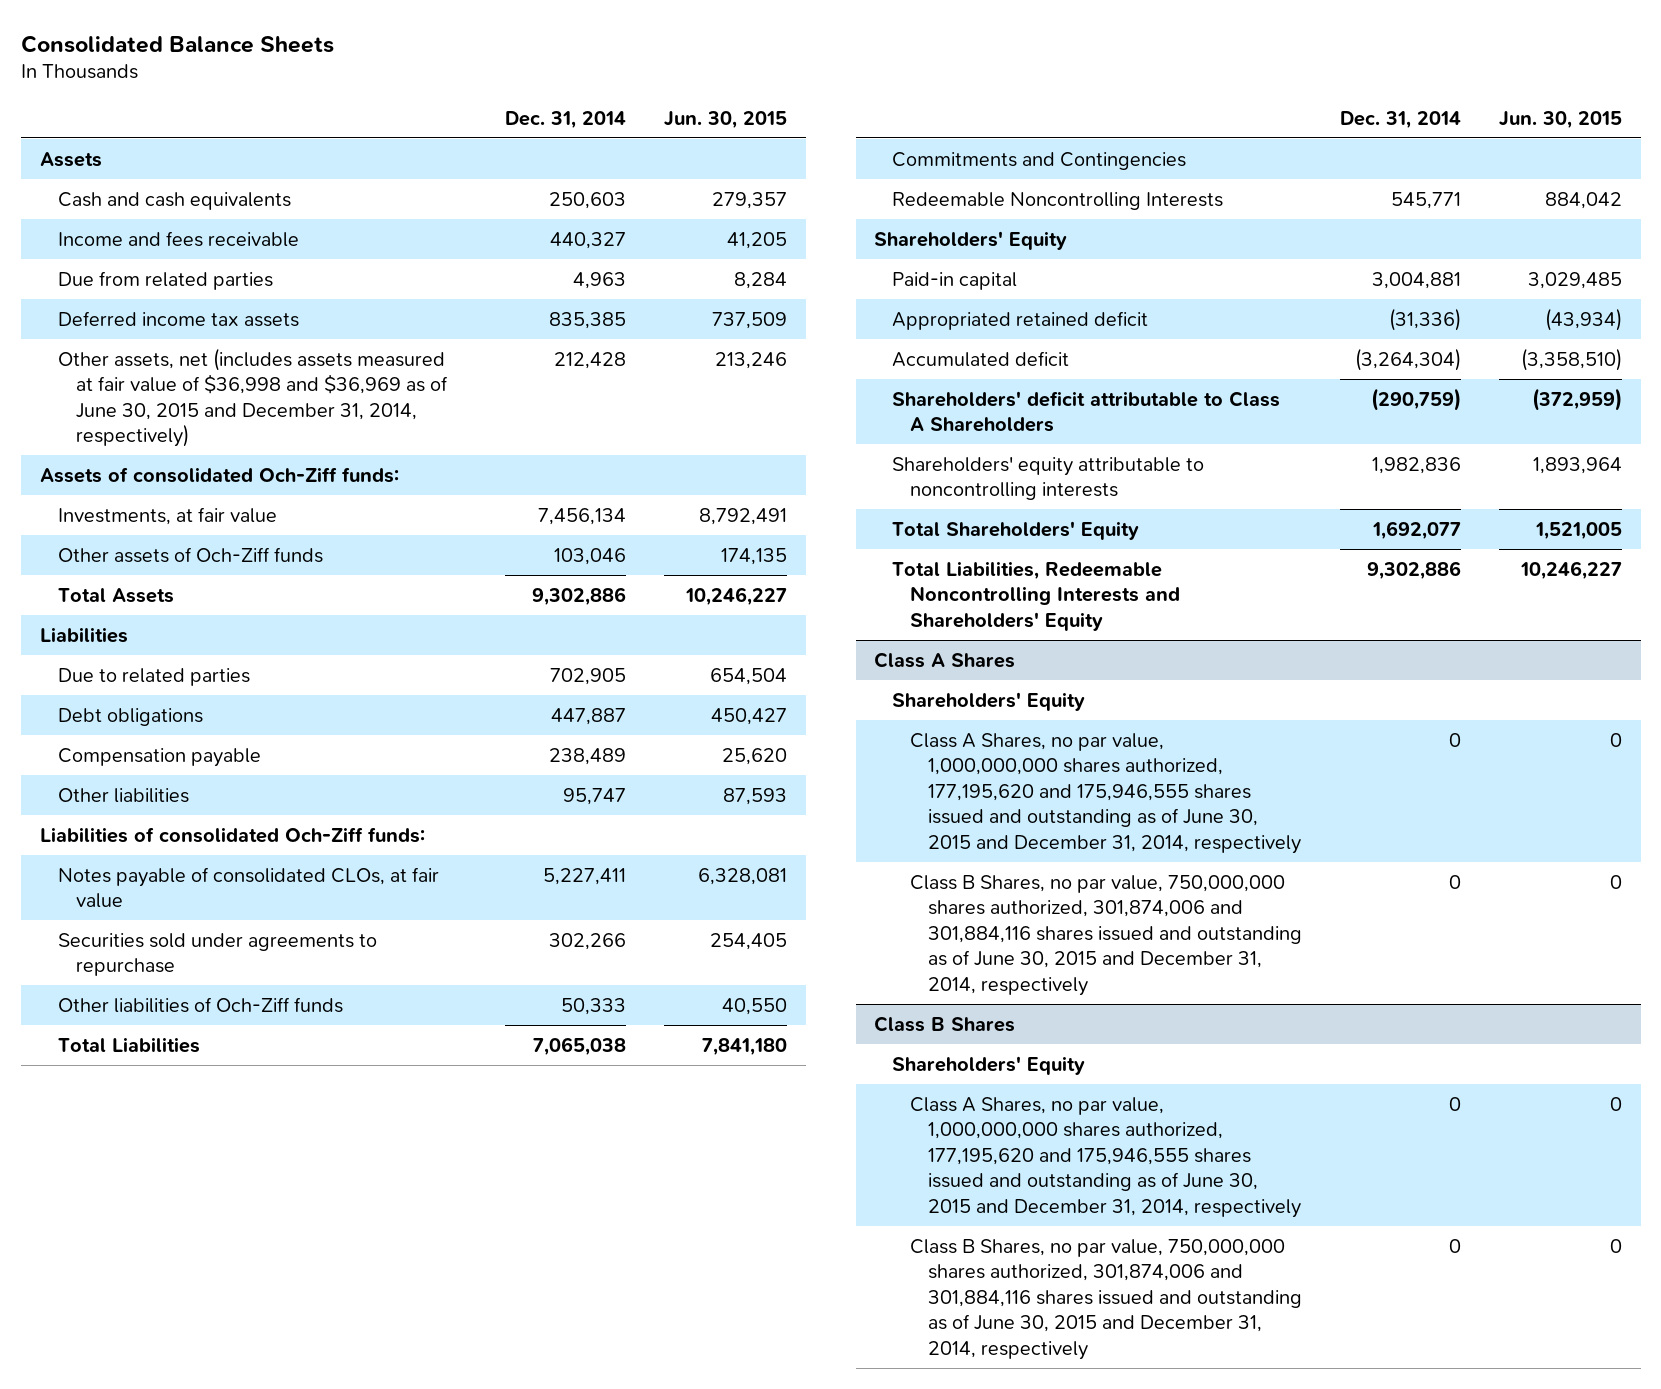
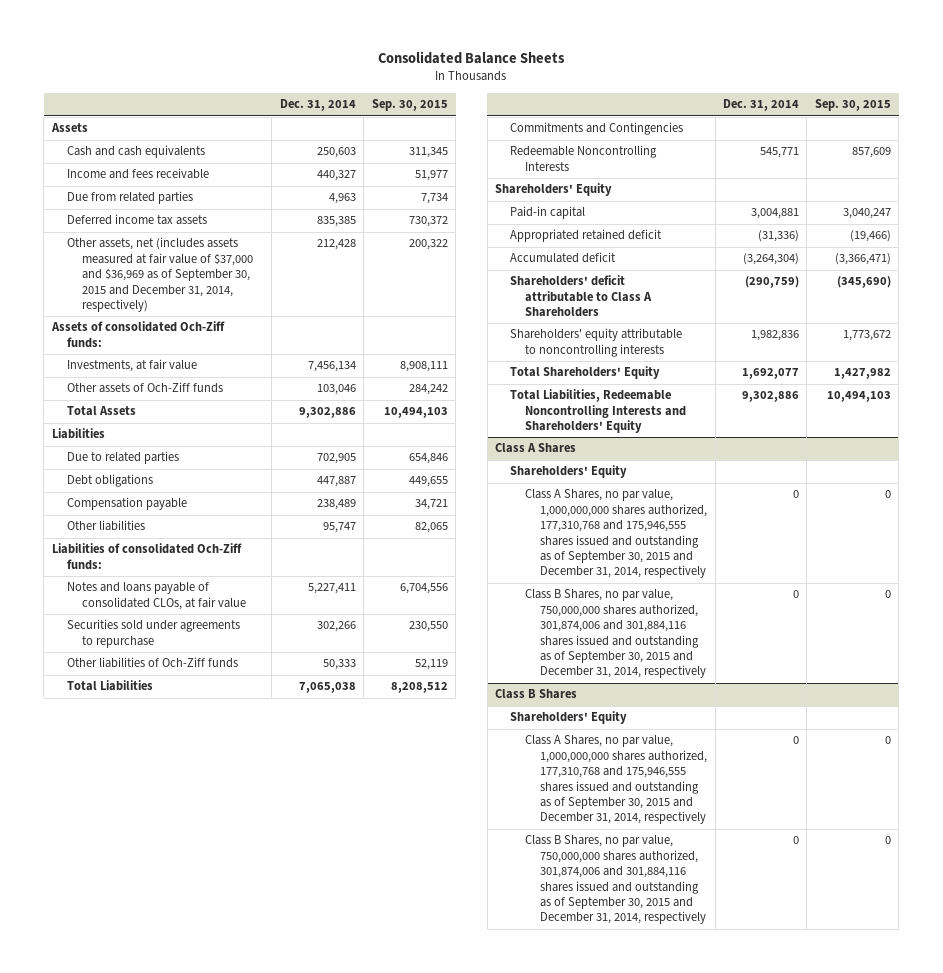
- | Dec. 31, 2014 | Jun. 30, 2015
+ | Dec. 31, 2014 | Sep. 30, 2015
- Other assets, net (includes assets measured at fair value of $36,998 and $36,969 as of June 30, 2015 and December 31, 2014, respectively) | 212,428 | 213,246
+ Other assets, net (includes assets measured at fair value of $37,000 and $36,969 as of September 30, 2015 and December 31, 2014, respectively) | 212,428 | 200,322
- Notes payable of consolidated CLOs, at fair value | 5,227,411 | 6,328,081
+ Notes and loans payable of consolidated CLOs, at fair value | 5,227,411 | 6,704,556
@ Class A Shares
- Class A Shares, no par value, 1,000,000,000 shares authorized, 177,195,620 and 175,946,555 shares issued and outstanding as of June 30, 2015 and December 31, 2014, respectively | 0 | 0
- Class B Shares, no par value, 750,000,000 shares authorized, 301,874,006 and 301,884,116 shares issued and outstanding as of June 30, 2015 and December 31, 2014, respectively | 0 | 0
+ Class A Shares, no par value, 1,000,000,000 shares authorized, 177,310,768 and 175,946,555 shares issued and outstanding as of September 30, 2015 and December 31, 2014, respectively | 0 | 0
+ Class B Shares, no par value, 750,000,000 shares authorized, 301,874,006 and 301,884,116 shares issued and outstanding as of September 30, 2015 and December 31, 2014, respectively | 0 | 0
@ Class B Shares
- Class A Shares, no par value, 1,000,000,000 shares authorized, 177,195,620 and 175,946,555 shares issued and outstanding as of June 30, 2015 and December 31, 2014, respectively | 0 | 0
- Class B Shares, no par value, 750,000,000 shares authorized, 301,874,006 and 301,884,116 shares issued and outstanding as of June 30, 2015 and December 31, 2014, respectively | 0 | 0
+ Class A Shares, no par value, 1,000,000,000 shares authorized, 177,310,768 and 175,946,555 shares issued and outstanding as of September 30, 2015 and December 31, 2014, respectively | 0 | 0
+ Class B Shares, no par value, 750,000,000 shares authorized, 301,874,006 and 301,884,116 shares issued and outstanding as of September 30, 2015 and December 31, 2014, respectively | 0 | 0

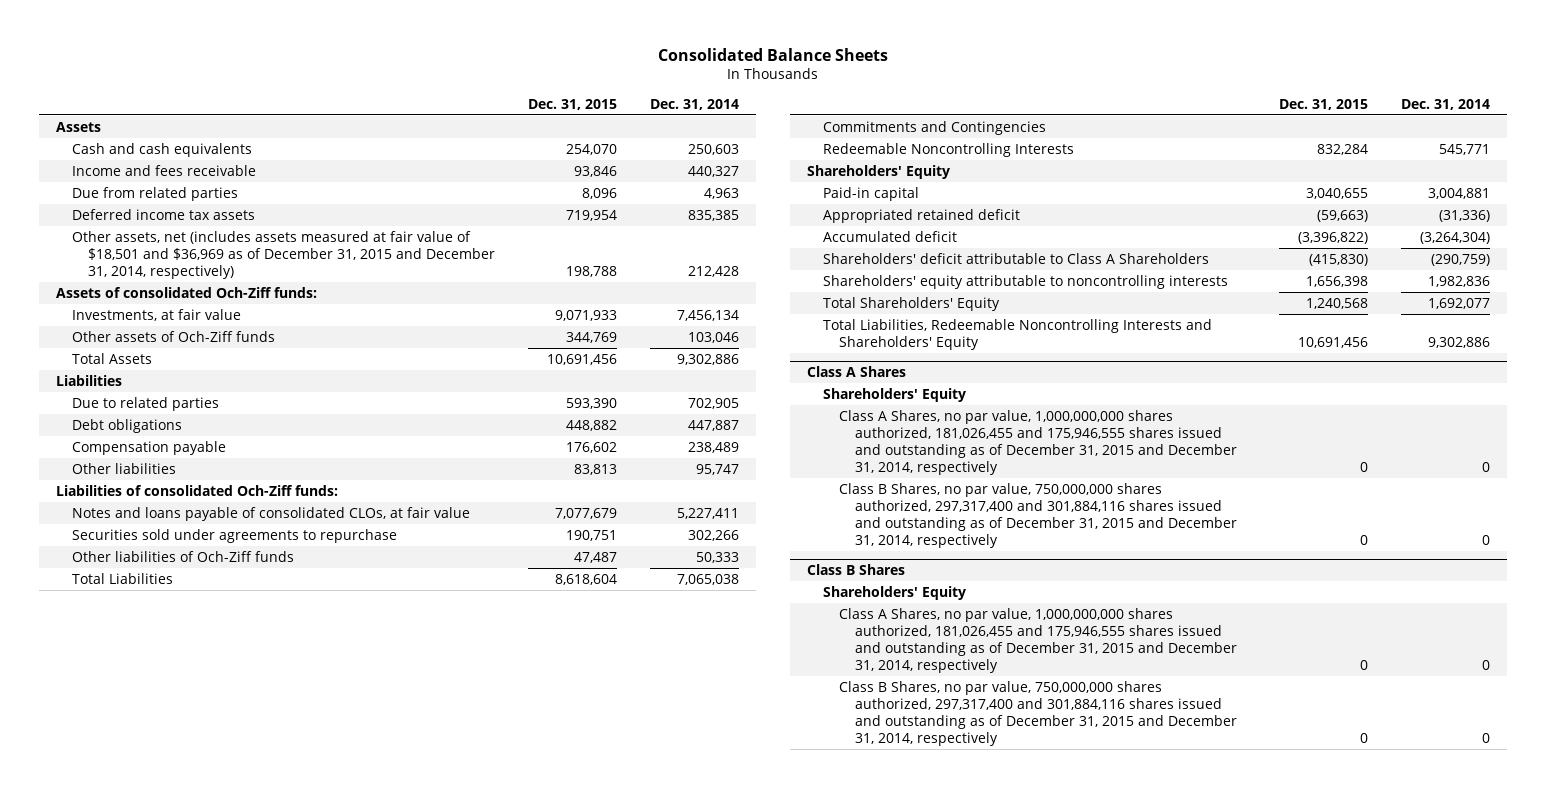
- | Dec. 31, 2014 | Sep. 30, 2015
+ | Dec. 31, 2015 | Dec. 31, 2014
- Other assets, net (includes assets measured at fair value of $37,000 and $36,969 as of September 30, 2015 and December 31, 2014, respectively) | 212,428 | 200,322
+ Other assets, net (includes assets measured at fair value of $18,501 and $36,969 as of December 31, 2015 and December 31, 2014, respectively) | 198,788 | 212,428
@ Class A Shares
- Class A Shares, no par value, 1,000,000,000 shares authorized, 177,310,768 and 175,946,555 shares issued and outstanding as of September 30, 2015 and December 31, 2014, respectively | 0 | 0
- Class B Shares, no par value, 750,000,000 shares authorized, 301,874,006 and 301,884,116 shares issued and outstanding as of September 30, 2015 and December 31, 2014, respectively | 0 | 0
+ Class A Shares, no par value, 1,000,000,000 shares authorized, 181,026,455 and 175,946,555 shares issued and outstanding as of December 31, 2015 and December 31, 2014, respectively | 0 | 0
+ Class B Shares, no par value, 750,000,000 shares authorized, 297,317,400 and 301,884,116 shares issued and outstanding as of December 31, 2015 and December 31, 2014, respectively | 0 | 0
@ Class B Shares
- Class A Shares, no par value, 1,000,000,000 shares authorized, 177,310,768 and 175,946,555 shares issued and outstanding as of September 30, 2015 and December 31, 2014, respectively | 0 | 0
- Class B Shares, no par value, 750,000,000 shares authorized, 301,874,006 and 301,884,116 shares issued and outstanding as of September 30, 2015 and December 31, 2014, respectively | 0 | 0
+ Class A Shares, no par value, 1,000,000,000 shares authorized, 181,026,455 and 175,946,555 shares issued and outstanding as of December 31, 2015 and December 31, 2014, respectively | 0 | 0
+ Class B Shares, no par value, 750,000,000 shares authorized, 297,317,400 and 301,884,116 shares issued and outstanding as of December 31, 2015 and December 31, 2014, respectively | 0 | 0

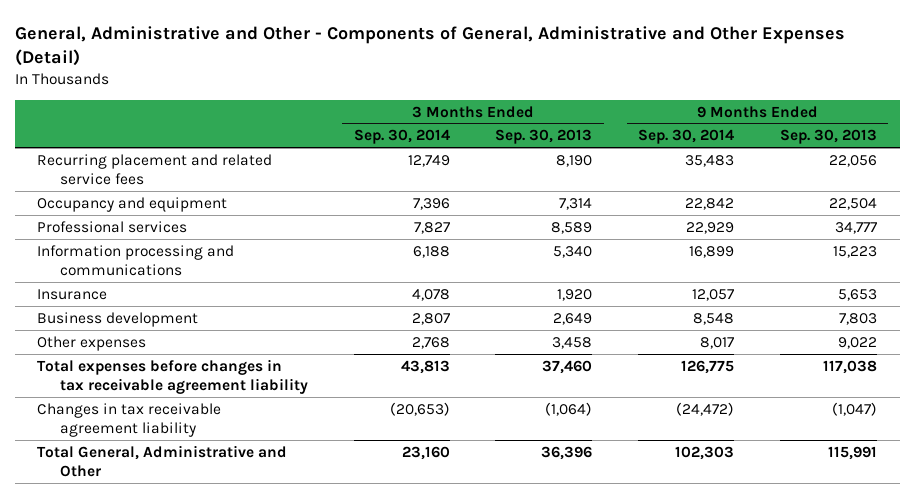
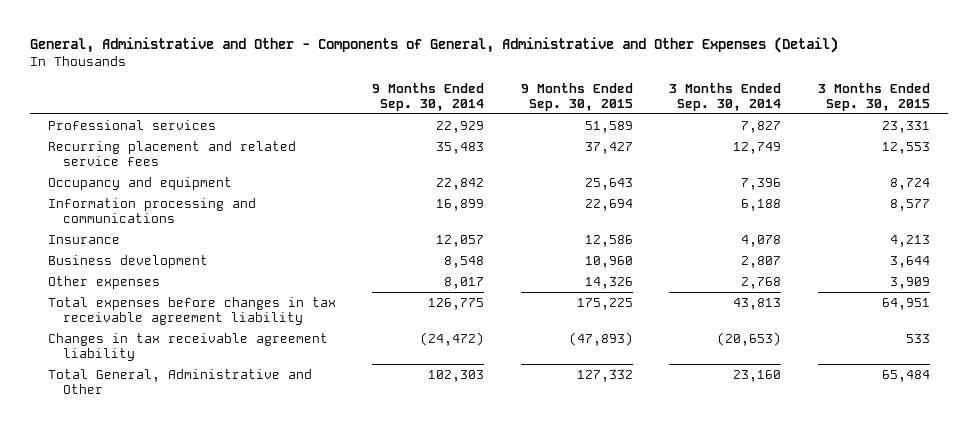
- | 3 Months Ended Sep. 30, 2014 | 3 Months Ended Sep. 30, 2013 | 9 Months Ended Sep. 30, 2014 | 9 Months Ended Sep. 30, 2013
+ | 9 Months Ended Sep. 30, 2014 | 9 Months Ended Sep. 30, 2015 | 3 Months Ended Sep. 30, 2014 | 3 Months Ended Sep. 30, 2015
moved up: Professional services | 22,929 | 51,589 | 7,827 | 23,331

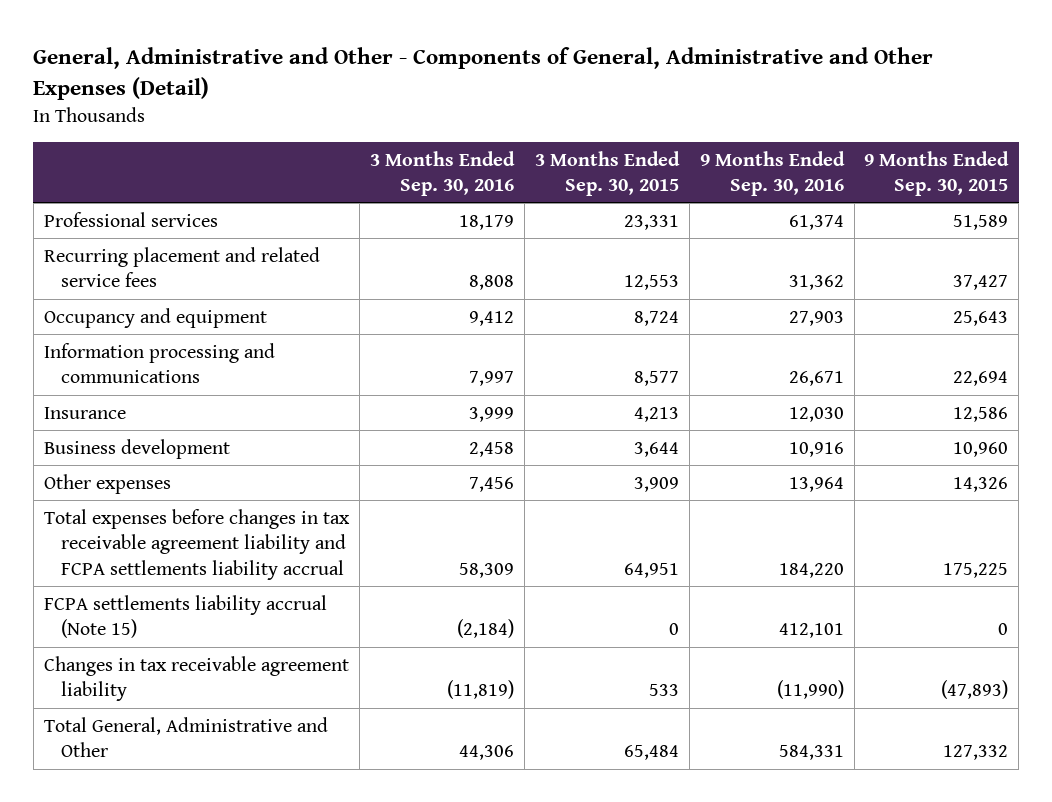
- | 9 Months Ended Sep. 30, 2014 | 9 Months Ended Sep. 30, 2015 | 3 Months Ended Sep. 30, 2014 | 3 Months Ended Sep. 30, 2015
+ | 3 Months Ended Sep. 30, 2016 | 3 Months Ended Sep. 30, 2015 | 9 Months Ended Sep. 30, 2016 | 9 Months Ended Sep. 30, 2015
- Total expenses before changes in tax receivable agreement liability | 126,775 | 175,225 | 43,813 | 64,951
+ Total expenses before changes in tax receivable agreement liability and FCPA settlements liability accrual | 58,309 | 64,951 | 184,220 | 175,225
+ FCPA settlements liability accrual (Note 15) | (2,184) | 0 | 412,101 | 0

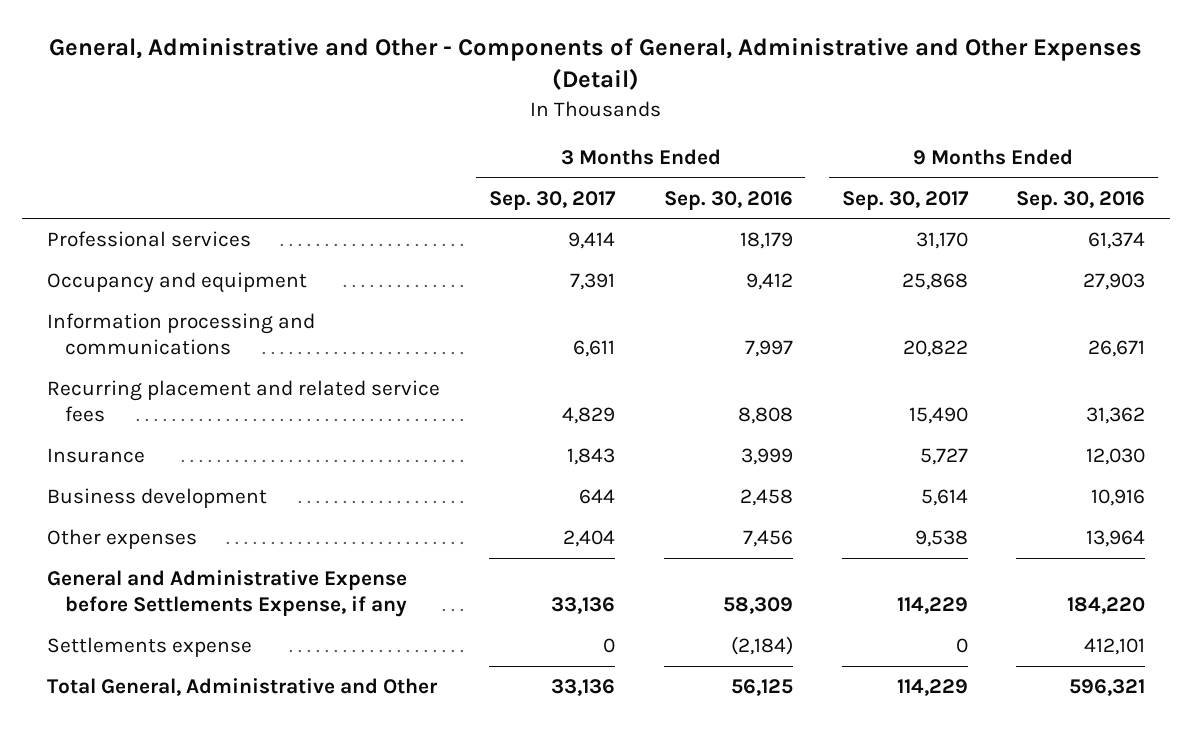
- | 3 Months Ended Sep. 30, 2016 | 3 Months Ended Sep. 30, 2015 | 9 Months Ended Sep. 30, 2016 | 9 Months Ended Sep. 30, 2015
+ | 3 Months Ended Sep. 30, 2017 | 3 Months Ended Sep. 30, 2016 | 9 Months Ended Sep. 30, 2017 | 9 Months Ended Sep. 30, 2016
moved down: Recurring placement and related service fees | 4,829 | 8,808 | 15,490 | 31,362
- Total expenses before changes in tax receivable agreement liability and FCPA settlements liability accrual | 58,309 | 64,951 | 184,220 | 175,225
- FCPA settlements liability accrual (Note 15) | (2,184) | 0 | 412,101 | 0
- Changes in tax receivable agreement liability | (11,819) | 533 | (11,990) | (47,893)
- Total General, Administrative and Other | 44,306 | 65,484 | 584,331 | 127,332
+ General and Administrative Expense before Settlements Expense, if any | 33,136 | 58,309 | 114,229 | 184,220
+ Settlements expense | 0 | (2,184) | 0 | 412,101
+ Total General, Administrative and Other | 33,136 | 56,125 | 114,229 | 596,321

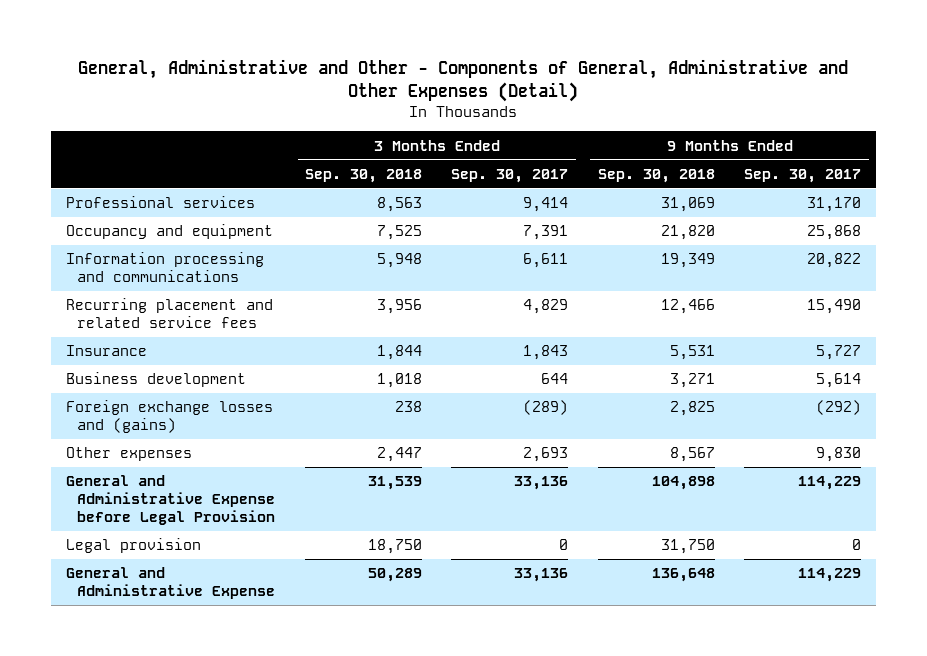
- | 3 Months Ended Sep. 30, 2017 | 3 Months Ended Sep. 30, 2016 | 9 Months Ended Sep. 30, 2017 | 9 Months Ended Sep. 30, 2016
+ | 3 Months Ended Sep. 30, 2018 | 3 Months Ended Sep. 30, 2017 | 9 Months Ended Sep. 30, 2018 | 9 Months Ended Sep. 30, 2017
- Other expenses | 2,404 | 7,456 | 9,538 | 13,964
- General and Administrative Expense before Settlements Expense, if any | 33,136 | 58,309 | 114,229 | 184,220
- Settlements expense | 0 | (2,184) | 0 | 412,101
- Total General, Administrative and Other | 33,136 | 56,125 | 114,229 | 596,321
+ Foreign exchange losses and (gains) | 238 | (289) | 2,825 | (292)
+ Other expenses | 2,447 | 2,693 | 8,567 | 9,830
+ General and Administrative Expense before Legal Provision | 31,539 | 33,136 | 104,898 | 114,229
+ Legal provision | 18,750 | 0 | 31,750 | 0
+ General and Administrative Expense | 50,289 | 33,136 | 136,648 | 114,229

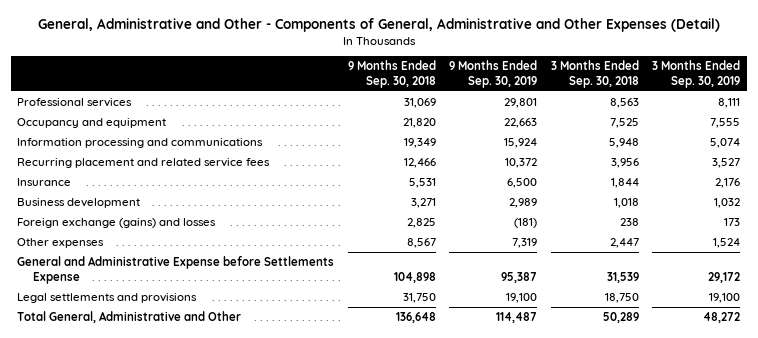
- | 3 Months Ended Sep. 30, 2018 | 3 Months Ended Sep. 30, 2017 | 9 Months Ended Sep. 30, 2018 | 9 Months Ended Sep. 30, 2017
+ | 9 Months Ended Sep. 30, 2018 | 9 Months Ended Sep. 30, 2019 | 3 Months Ended Sep. 30, 2018 | 3 Months Ended Sep. 30, 2019
- Foreign exchange losses and (gains) | 238 | (289) | 2,825 | (292)
+ Foreign exchange (gains) and losses | 2,825 | (181) | 238 | 173
- General and Administrative Expense before Legal Provision | 31,539 | 33,136 | 104,898 | 114,229
- Legal provision | 18,750 | 0 | 31,750 | 0
- General and Administrative Expense | 50,289 | 33,136 | 136,648 | 114,229
+ General and Administrative Expense before Settlements Expense | 104,898 | 95,387 | 31,539 | 29,172
+ Legal settlements and provisions | 31,750 | 19,100 | 18,750 | 19,100
+ Total General, Administrative and Other | 136,648 | 114,487 | 50,289 | 48,272

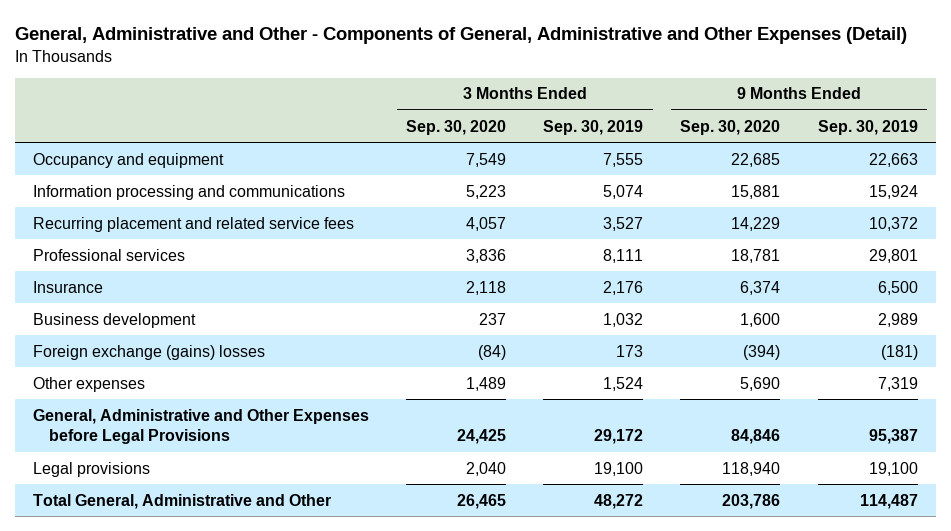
- | 9 Months Ended Sep. 30, 2018 | 9 Months Ended Sep. 30, 2019 | 3 Months Ended Sep. 30, 2018 | 3 Months Ended Sep. 30, 2019
+ | 3 Months Ended Sep. 30, 2020 | 3 Months Ended Sep. 30, 2019 | 9 Months Ended Sep. 30, 2020 | 9 Months Ended Sep. 30, 2019
moved down: Professional services | 3,836 | 8,111 | 18,781 | 29,801
- Foreign exchange (gains) and losses | 2,825 | (181) | 238 | 173
+ Foreign exchange (gains) losses | (84) | 173 | (394) | (181)
- General and Administrative Expense before Settlements Expense | 104,898 | 95,387 | 31,539 | 29,172
- Legal settlements and provisions | 31,750 | 19,100 | 18,750 | 19,100
+ General, Administrative and Other Expenses before Legal Provisions | 24,425 | 29,172 | 84,846 | 95,387
+ Legal provisions | 2,040 | 19,100 | 118,940 | 19,100

